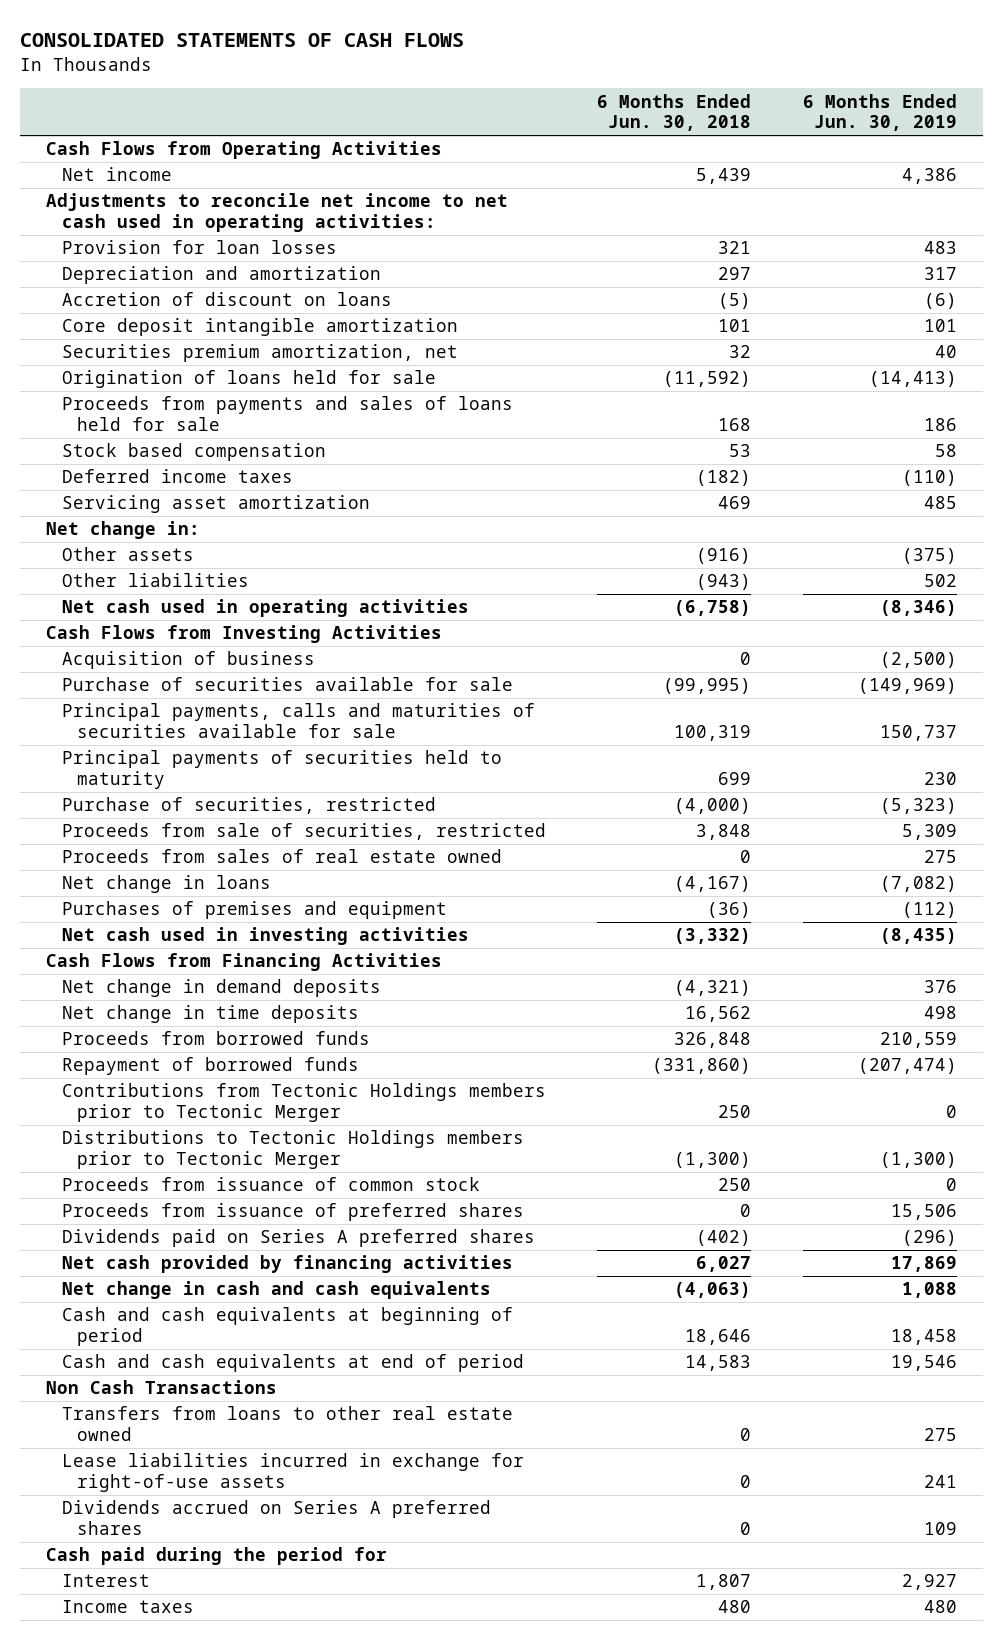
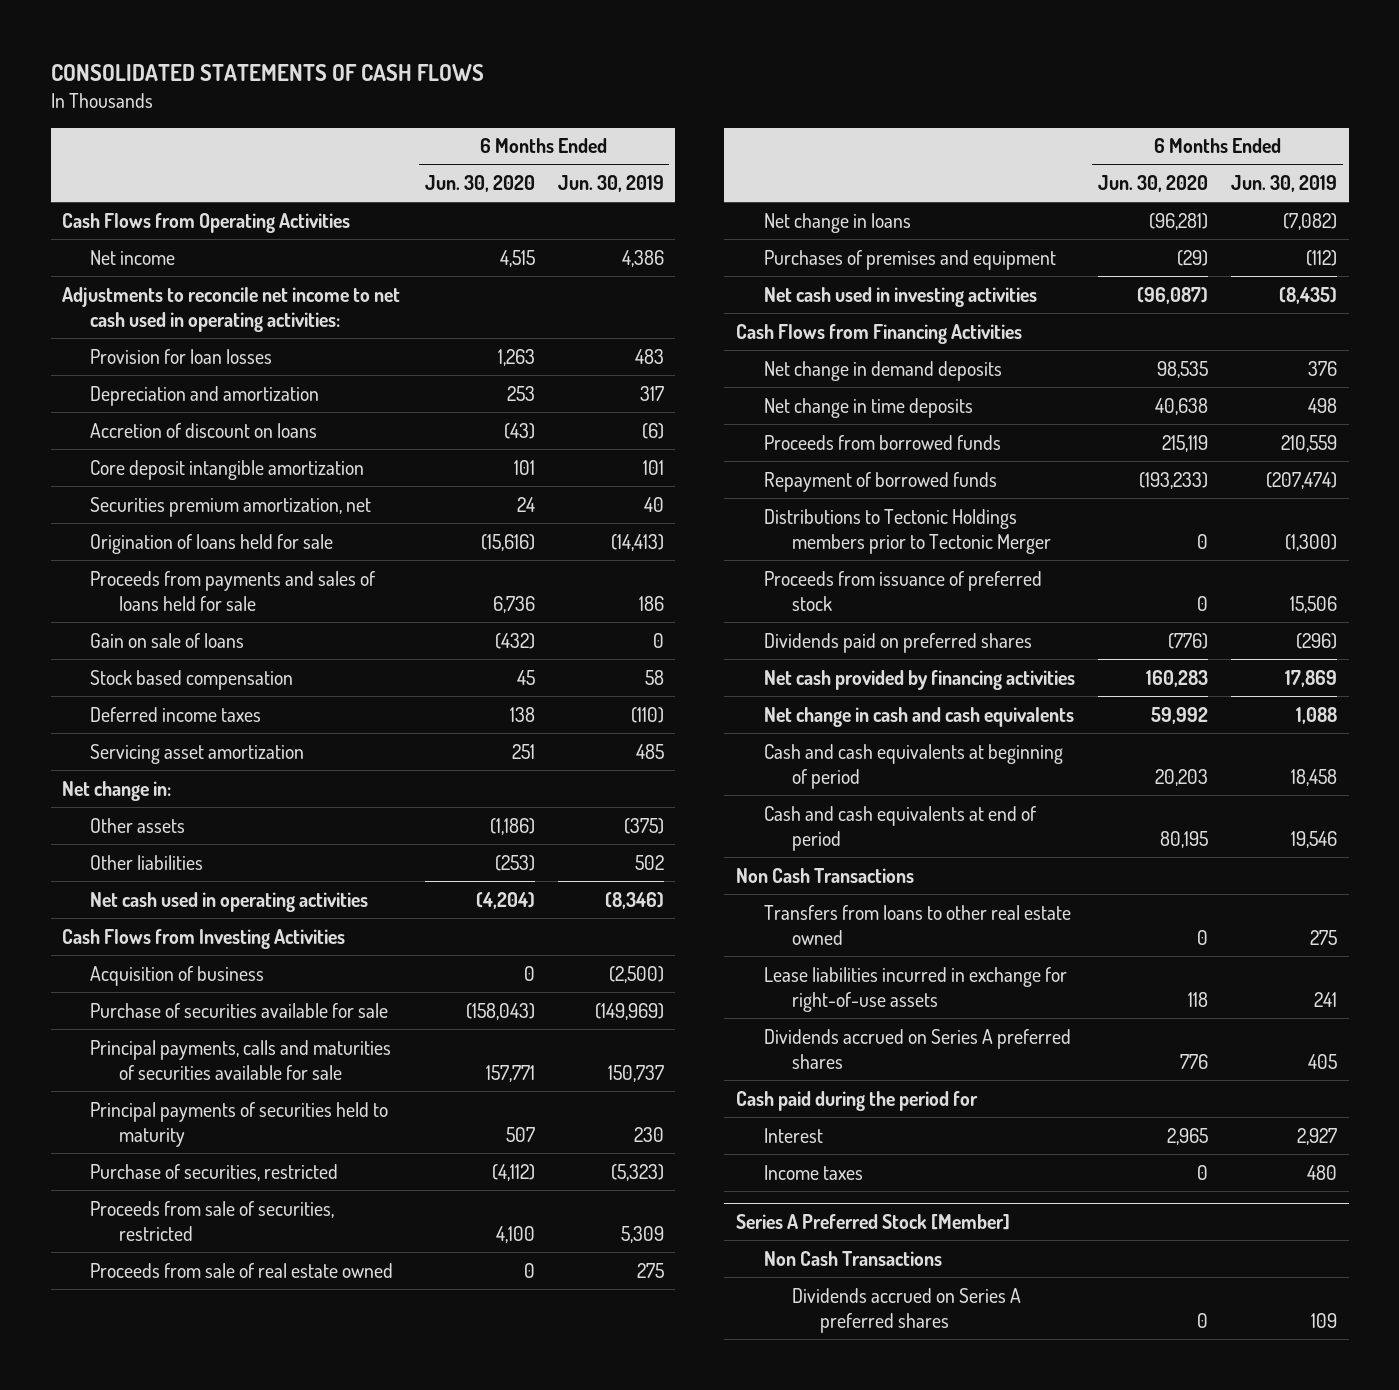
- | 6 Months Ended Jun. 30, 2018 | 6 Months Ended Jun. 30, 2019
+ | 6 Months Ended Jun. 30, 2020 | 6 Months Ended Jun. 30, 2019
+ Gain on sale of loans | (432) | 0
- Proceeds from sales of real estate owned | 0 | 275
+ Proceeds from sale of real estate owned | 0 | 275
- Contributions from Tectonic Holdings members prior to Tectonic Merger | 250 | 0
- Proceeds from issuance of common stock | 250 | 0
- Proceeds from issuance of preferred shares | 0 | 15,506
- Dividends paid on Series A preferred shares | (402) | (296)
+ Proceeds from issuance of preferred stock | 0 | 15,506
+ Dividends paid on preferred shares | (776) | (296)
- Dividends accrued on Series A preferred shares | 0 | 109
+ Dividends accrued on Series A preferred shares | 776 | 405
+ Series A Preferred Stock [Member]
+ Non Cash Transactions
+ Dividends accrued on Series A preferred shares | 0 | 109

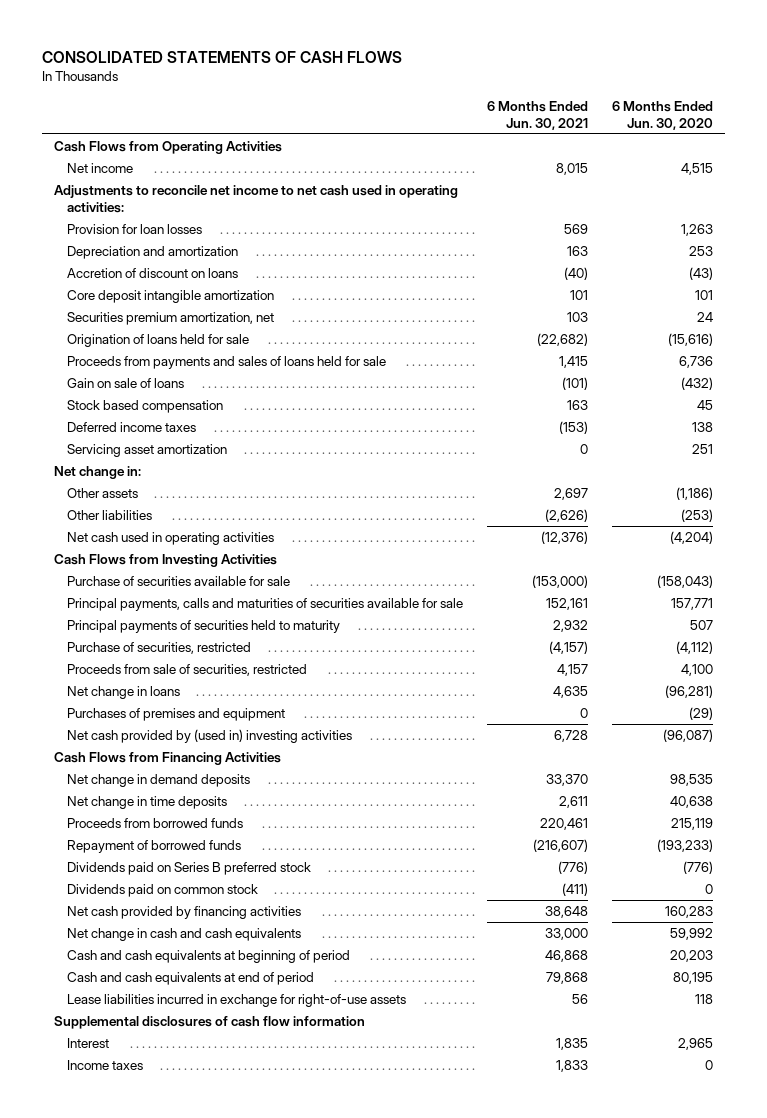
- | 6 Months Ended Jun. 30, 2020 | 6 Months Ended Jun. 30, 2019
+ | 6 Months Ended Jun. 30, 2021 | 6 Months Ended Jun. 30, 2020
- Acquisition of business | 0 | (2,500)
- Proceeds from sale of real estate owned | 0 | 275
- Net cash used in investing activities | (96,087) | (8,435)
+ Net cash provided by (used in) investing activities | 6,728 | (96,087)
- Distributions to Tectonic Holdings members prior to Tectonic Merger | 0 | (1,300)
- Proceeds from issuance of preferred stock | 0 | 15,506
- Dividends paid on preferred shares | (776) | (296)
+ Dividends paid on Series B preferred stock | (776) | (776)
+ Dividends paid on common stock | (411) | 0
- Non Cash Transactions
- Transfers from loans to other real estate owned | 0 | 275
- Dividends accrued on Series A preferred shares | 776 | 405
- Cash paid during the period for
+ Supplemental disclosures of cash flow information
- Series A Preferred Stock [Member]
- Non Cash Transactions
- Dividends accrued on Series A preferred shares | 0 | 109

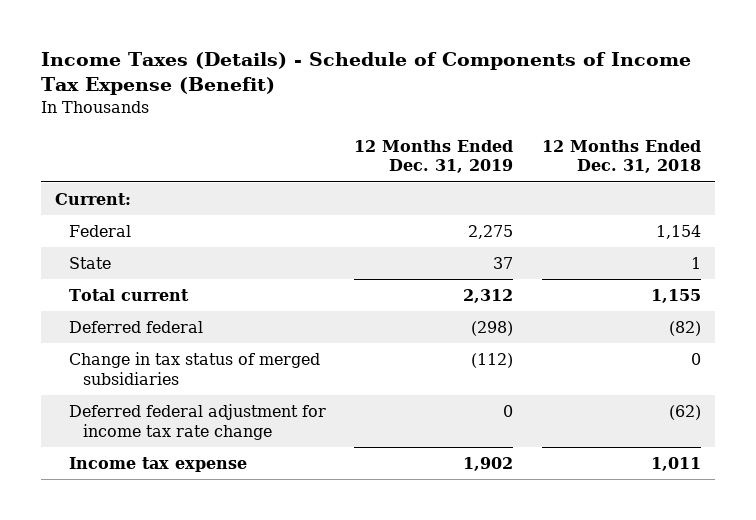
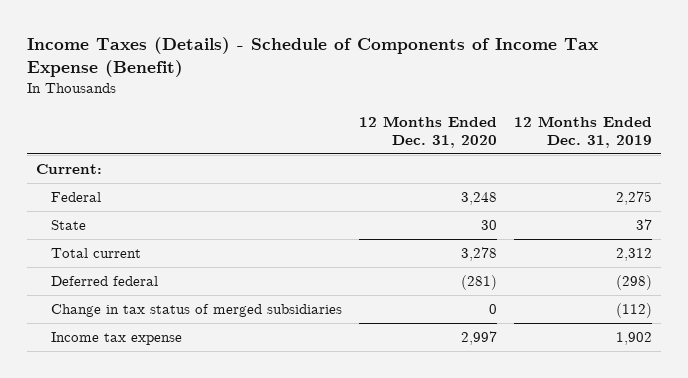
- | 12 Months Ended Dec. 31, 2019 | 12 Months Ended Dec. 31, 2018
+ | 12 Months Ended Dec. 31, 2020 | 12 Months Ended Dec. 31, 2019
- Deferred federal adjustment for income tax rate change | 0 | (62)

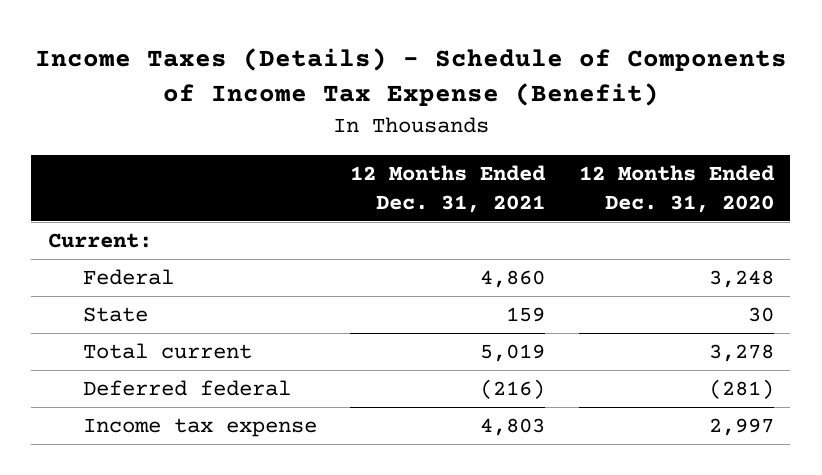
- | 12 Months Ended Dec. 31, 2020 | 12 Months Ended Dec. 31, 2019
+ | 12 Months Ended Dec. 31, 2021 | 12 Months Ended Dec. 31, 2020
- Change in tax status of merged subsidiaries | 0 | (112)

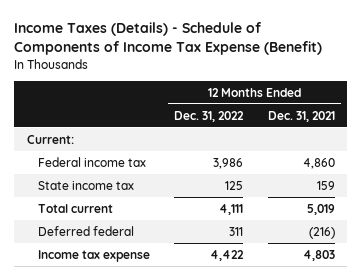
- | 12 Months Ended Dec. 31, 2021 | 12 Months Ended Dec. 31, 2020
+ | 12 Months Ended Dec. 31, 2022 | 12 Months Ended Dec. 31, 2021
- Federal | 4,860 | 3,248
- State | 159 | 30
+ Federal income tax | 3,986 | 4,860
+ State income tax | 125 | 159

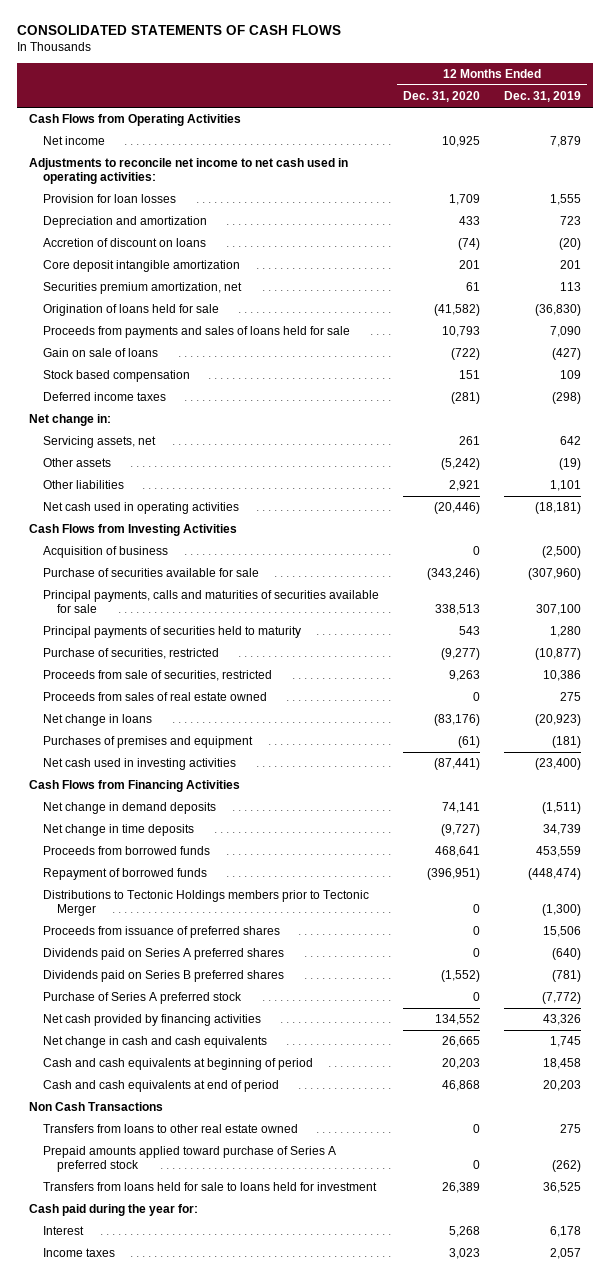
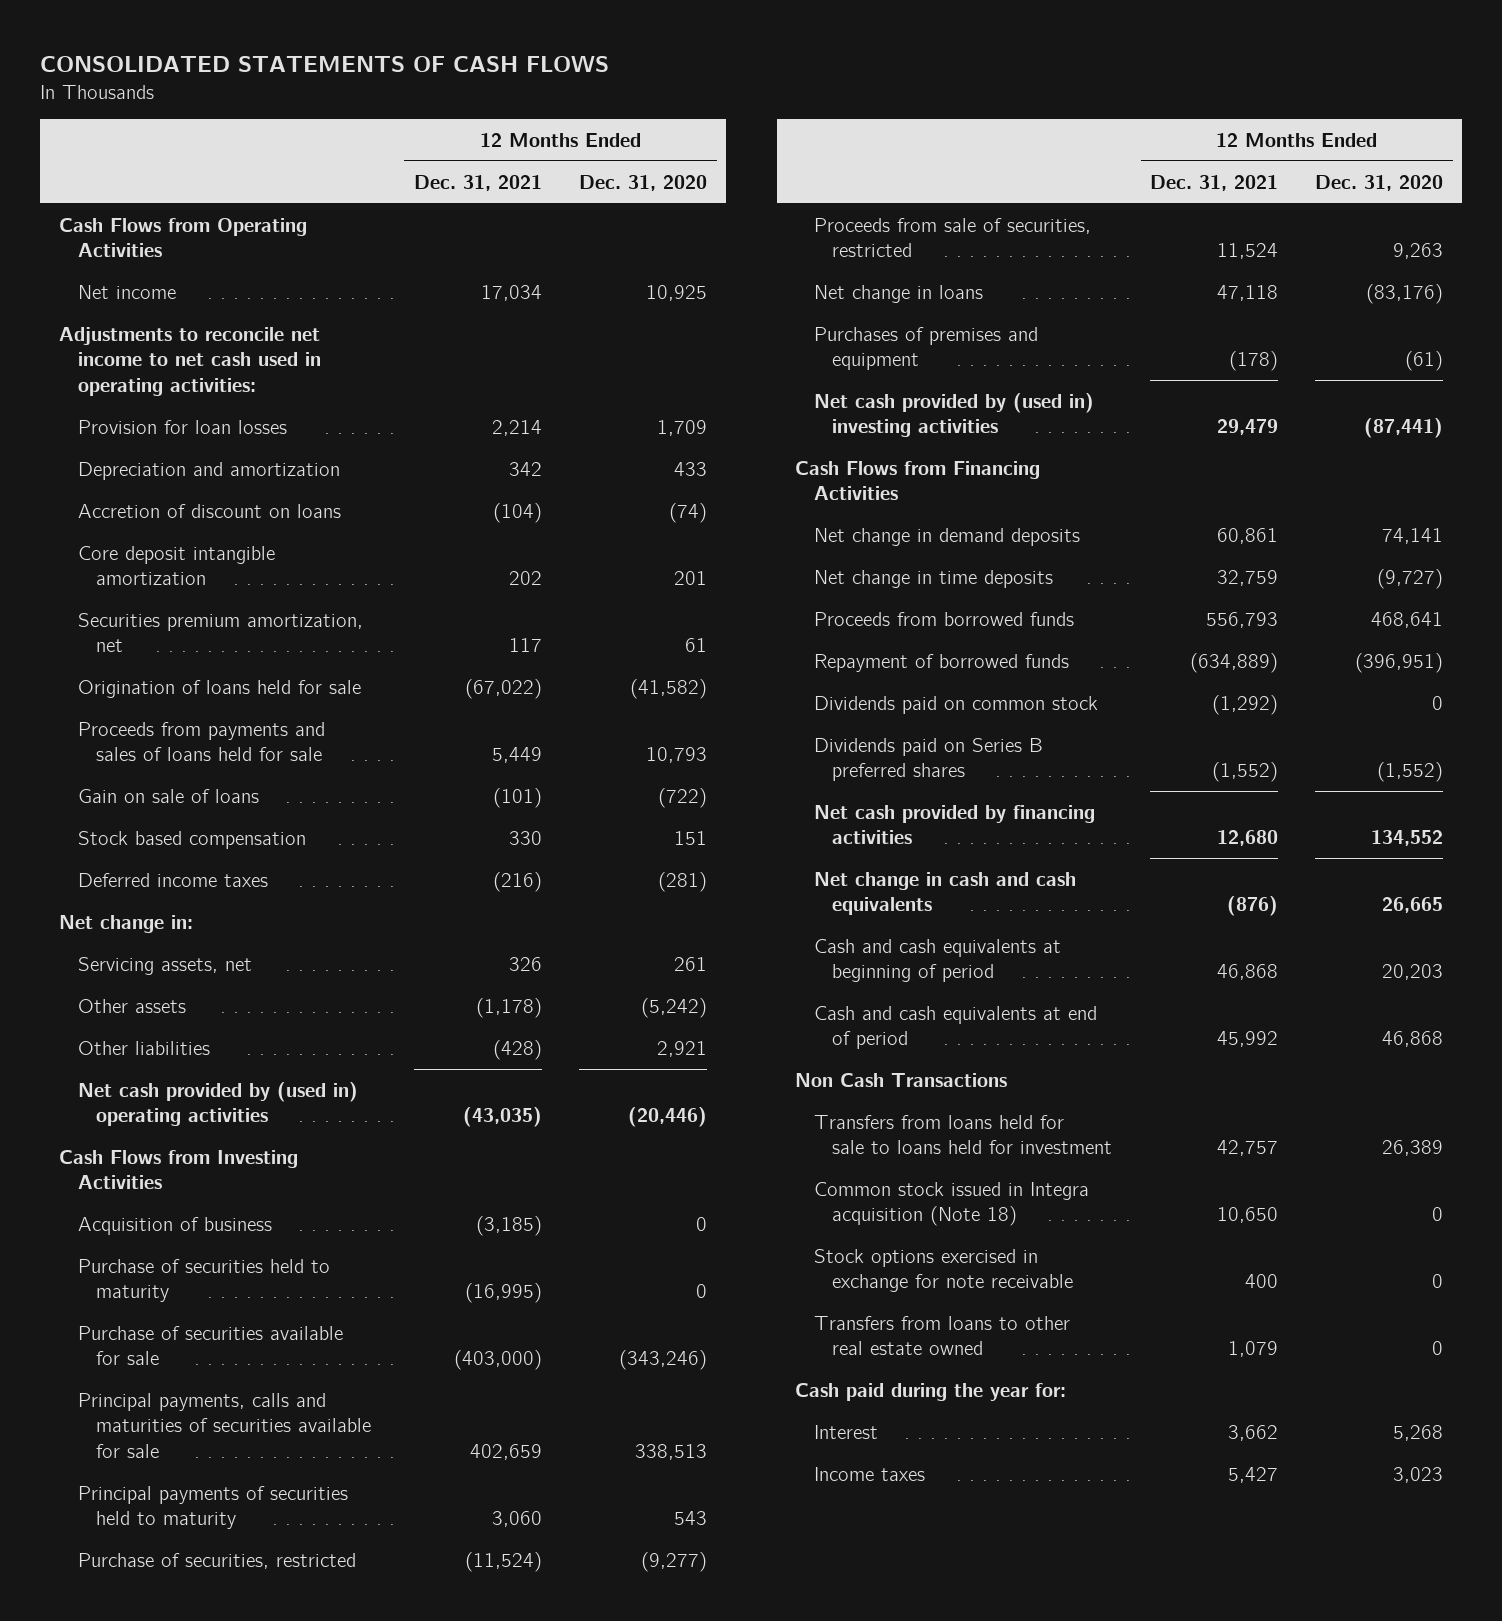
- | 12 Months Ended Dec. 31, 2020 | 12 Months Ended Dec. 31, 2019
+ | 12 Months Ended Dec. 31, 2021 | 12 Months Ended Dec. 31, 2020
- Net cash used in operating activities | (20,446) | (18,181)
+ Net cash provided by (used in) operating activities | (43,035) | (20,446)
+ Purchase of securities held to maturity | (16,995) | 0
- Proceeds from sales of real estate owned | 0 | 275
- Net cash used in investing activities | (87,441) | (23,400)
+ Net cash provided by (used in) investing activities | 29,479 | (87,441)
- Distributions to Tectonic Holdings members prior to Tectonic Merger | 0 | (1,300)
- Proceeds from issuance of preferred shares | 0 | 15,506
- Dividends paid on Series A preferred shares | 0 | (640)
+ Dividends paid on common stock | (1,292) | 0
- Purchase of Series A preferred stock | 0 | (7,772)
- Prepaid amounts applied toward purchase of Series A preferred stock | 0 | (262)
+ Common stock issued in Integra acquisition (Note 18) | 10,650 | 0
+ Stock options exercised in exchange for note receivable | 400 | 0
moved down: Transfers from loans to other real estate owned | 1,079 | 0

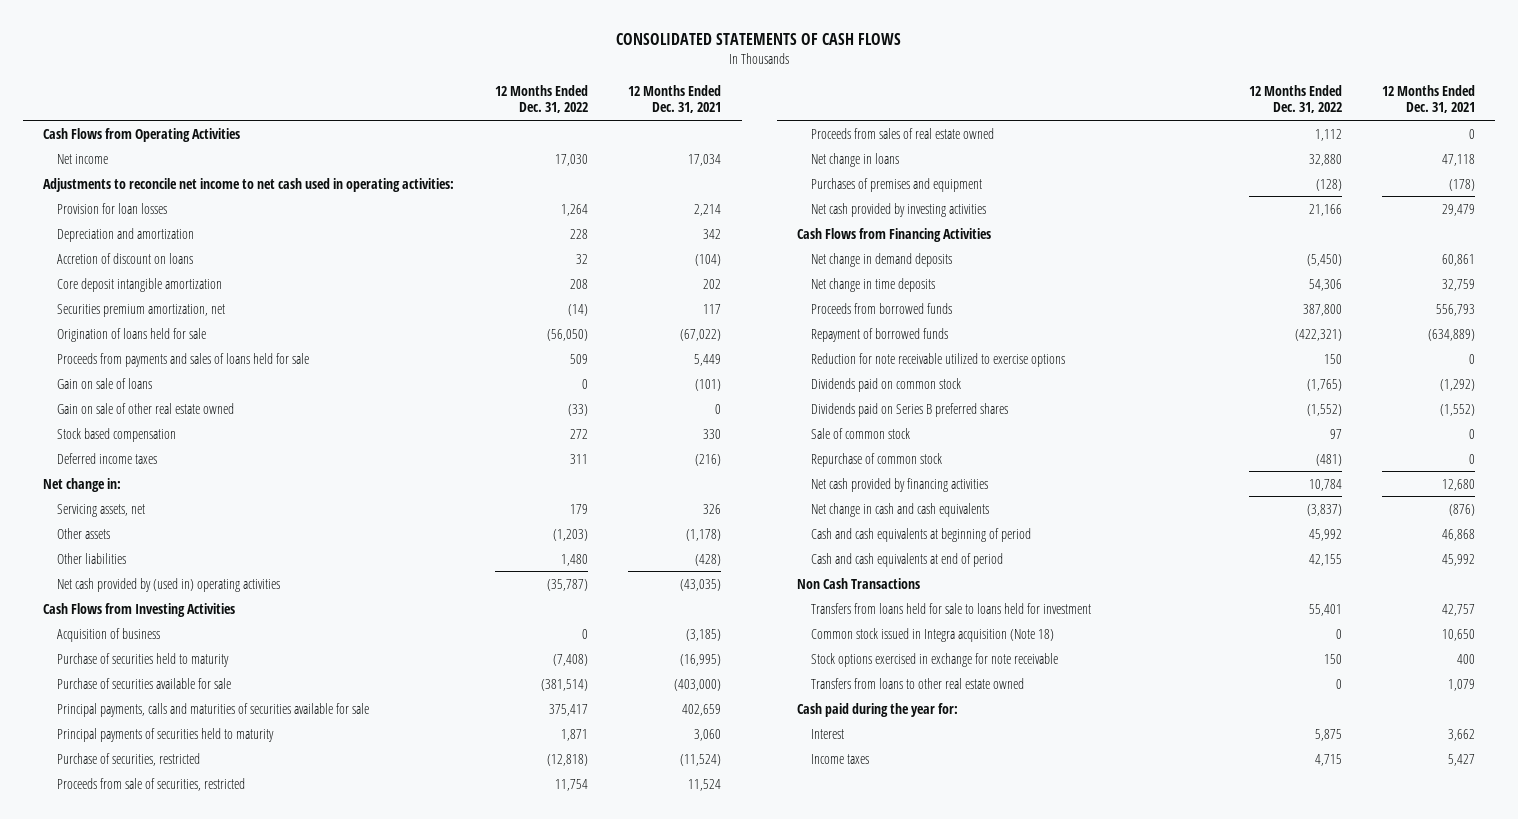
- | 12 Months Ended Dec. 31, 2021 | 12 Months Ended Dec. 31, 2020
+ | 12 Months Ended Dec. 31, 2022 | 12 Months Ended Dec. 31, 2021
+ Gain on sale of other real estate owned | (33) | 0
+ Proceeds from sales of real estate owned | 1,112 | 0
- Net cash provided by (used in) investing activities | 29,479 | (87,441)
+ Net cash provided by investing activities | 21,166 | 29,479
+ Reduction for note receivable utilized to exercise options | 150 | 0
+ Sale of common stock | 97 | 0
+ Repurchase of common stock | (481) | 0

